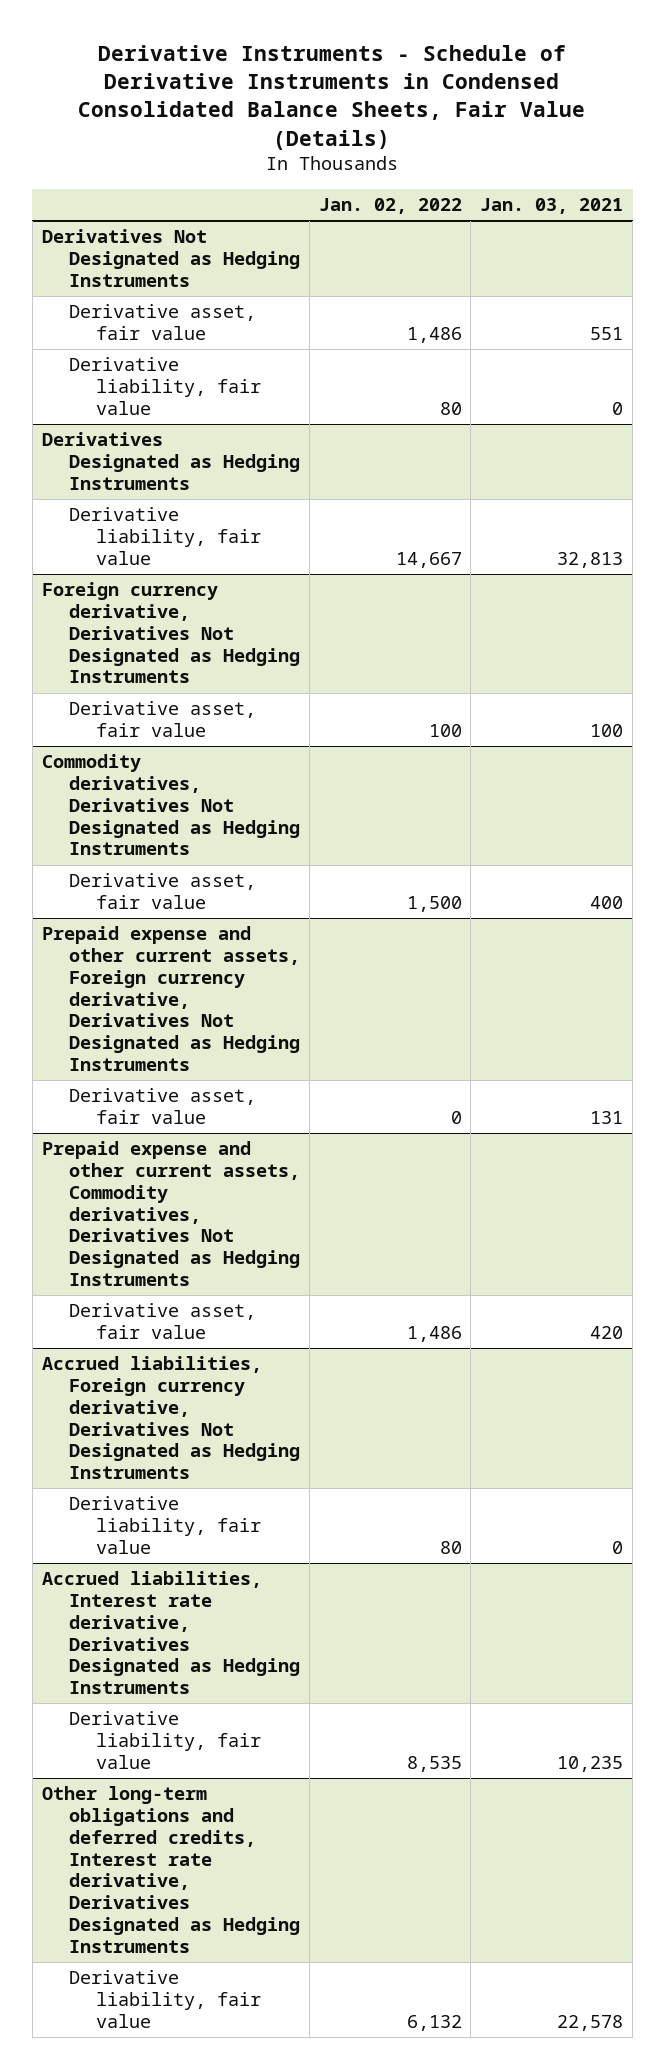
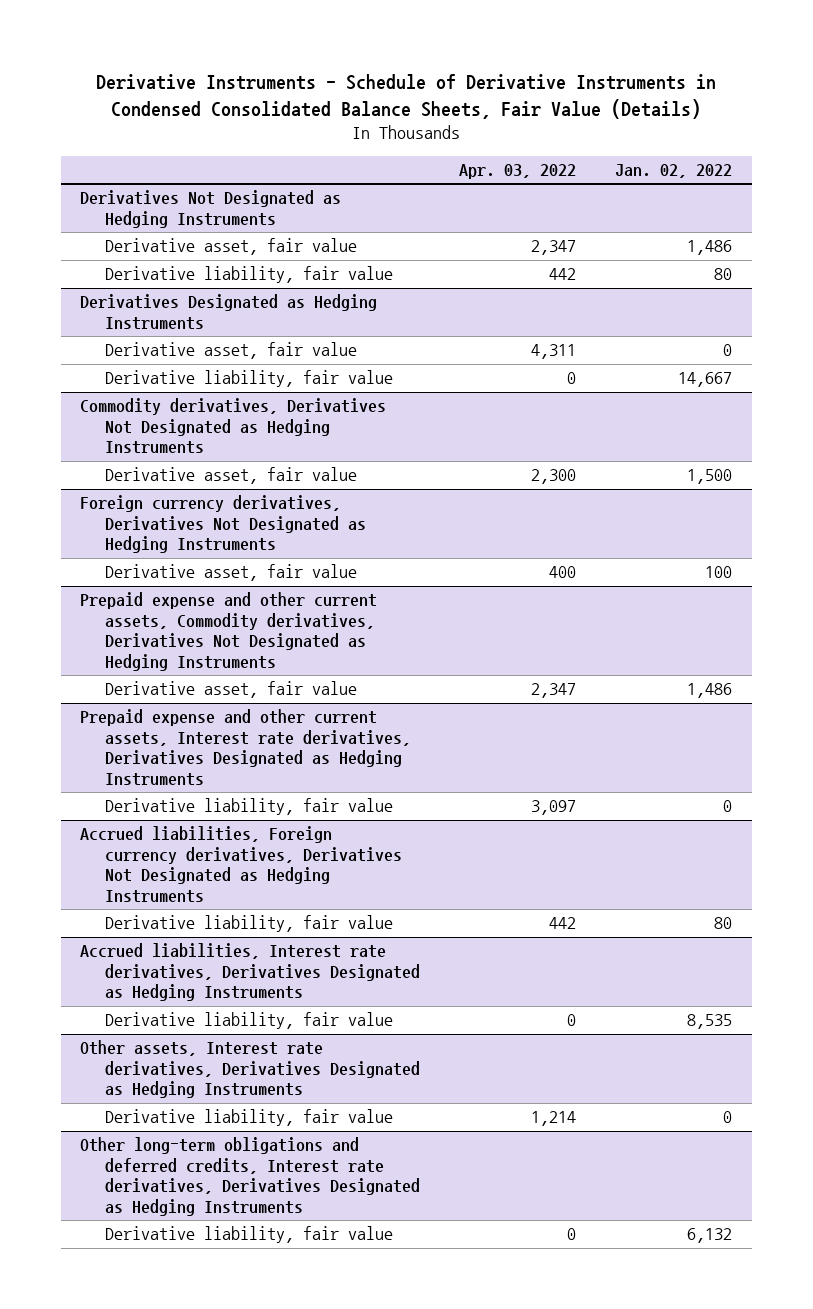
- | Jan. 02, 2022 | Jan. 03, 2021
+ | Apr. 03, 2022 | Jan. 02, 2022
@ Derivatives Designated as Hedging Instruments
+ Derivative asset, fair value | 4,311 | 0
- Foreign currency derivative, Derivatives Not Designated as Hedging Instruments
- Derivative asset, fair value | 100 | 100
- Prepaid expense and other current assets, Foreign currency derivative, Derivatives Not Designated as Hedging Instruments
- Derivative asset, fair value | 0 | 131
+ Foreign currency derivatives, Derivatives Not Designated as Hedging Instruments
+ Derivative asset, fair value | 400 | 100
- Accrued liabilities, Foreign currency derivative, Derivatives Not Designated as Hedging Instruments
+ Prepaid expense and other current assets, Interest rate derivatives, Derivatives Designated as Hedging Instruments
+ Derivative liability, fair value | 3,097 | 0
+ Accrued liabilities, Foreign currency derivatives, Derivatives Not Designated as Hedging Instruments
- Accrued liabilities, Interest rate derivative, Derivatives Designated as Hedging Instruments
+ Accrued liabilities, Interest rate derivatives, Derivatives Designated as Hedging Instruments
- Other long-term obligations and deferred credits, Interest rate derivative, Derivatives Designated as Hedging Instruments
+ Other assets, Interest rate derivatives, Derivatives Designated as Hedging Instruments
+ Derivative liability, fair value | 1,214 | 0
+ Other long-term obligations and deferred credits, Interest rate derivatives, Derivatives Designated as Hedging Instruments

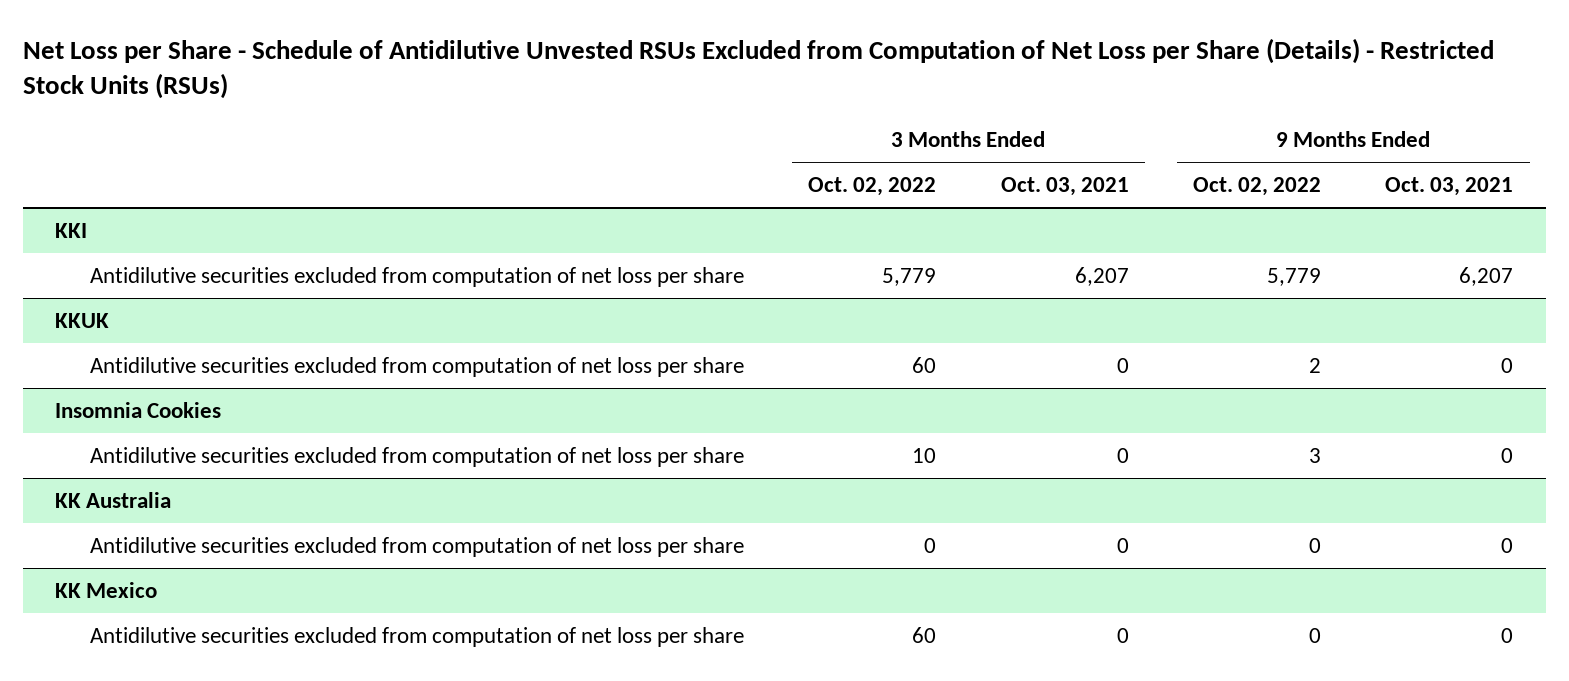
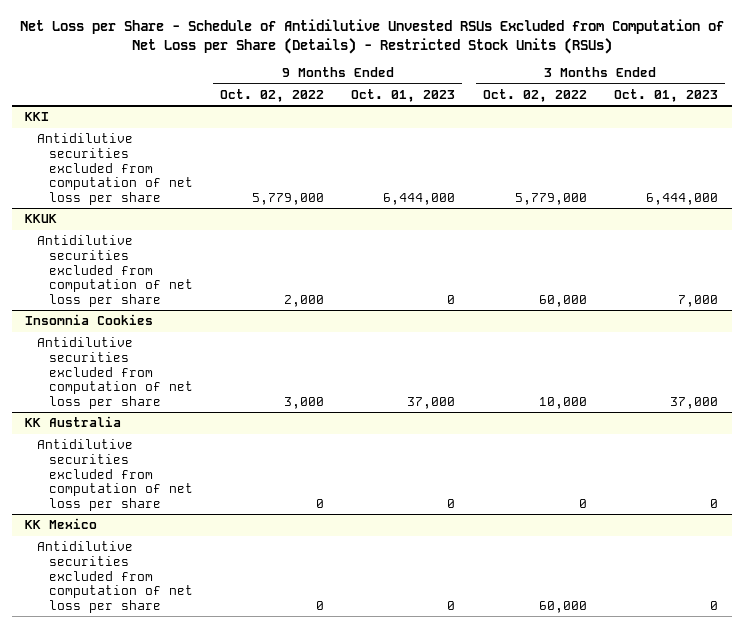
- | 3 Months Ended Oct. 02, 2022 | 3 Months Ended Oct. 03, 2021 | 9 Months Ended Oct. 02, 2022 | 9 Months Ended Oct. 03, 2021
+ | 9 Months Ended Oct. 02, 2022 | 9 Months Ended Oct. 01, 2023 | 3 Months Ended Oct. 02, 2022 | 3 Months Ended Oct. 01, 2023
@ KKI
- Antidilutive securities excluded from computation of net loss per share | 5,779 | 6,207 | 5,779 | 6,207
+ Antidilutive securities excluded from computation of net loss per share | 5,779,000 | 6,444,000 | 5,779,000 | 6,444,000
@ KKUK
- Antidilutive securities excluded from computation of net loss per share | 60 | 0 | 2 | 0
+ Antidilutive securities excluded from computation of net loss per share | 2,000 | 0 | 60,000 | 7,000
@ Insomnia Cookies
- Antidilutive securities excluded from computation of net loss per share | 10 | 0 | 3 | 0
+ Antidilutive securities excluded from computation of net loss per share | 3,000 | 37,000 | 10,000 | 37,000
@ KK Mexico
- Antidilutive securities excluded from computation of net loss per share | 60 | 0 | 0 | 0
+ Antidilutive securities excluded from computation of net loss per share | 0 | 0 | 60,000 | 0

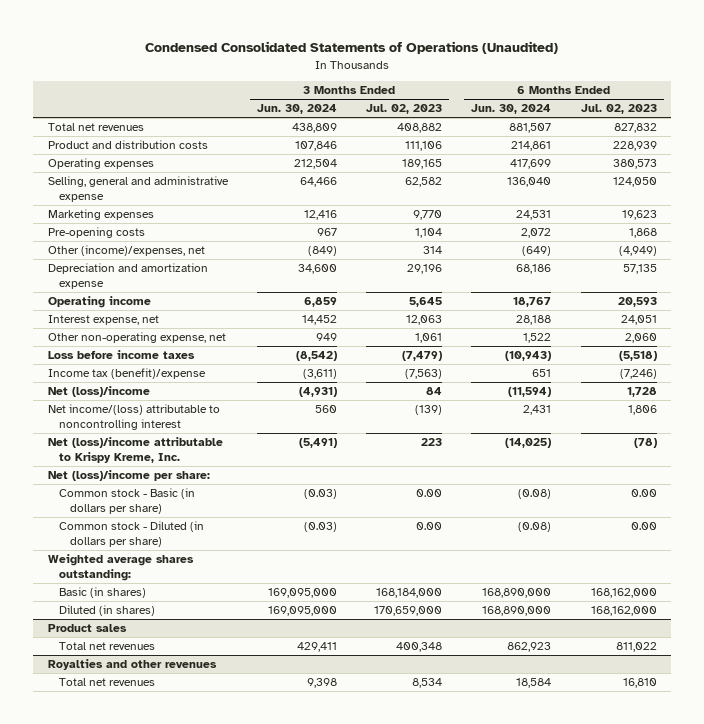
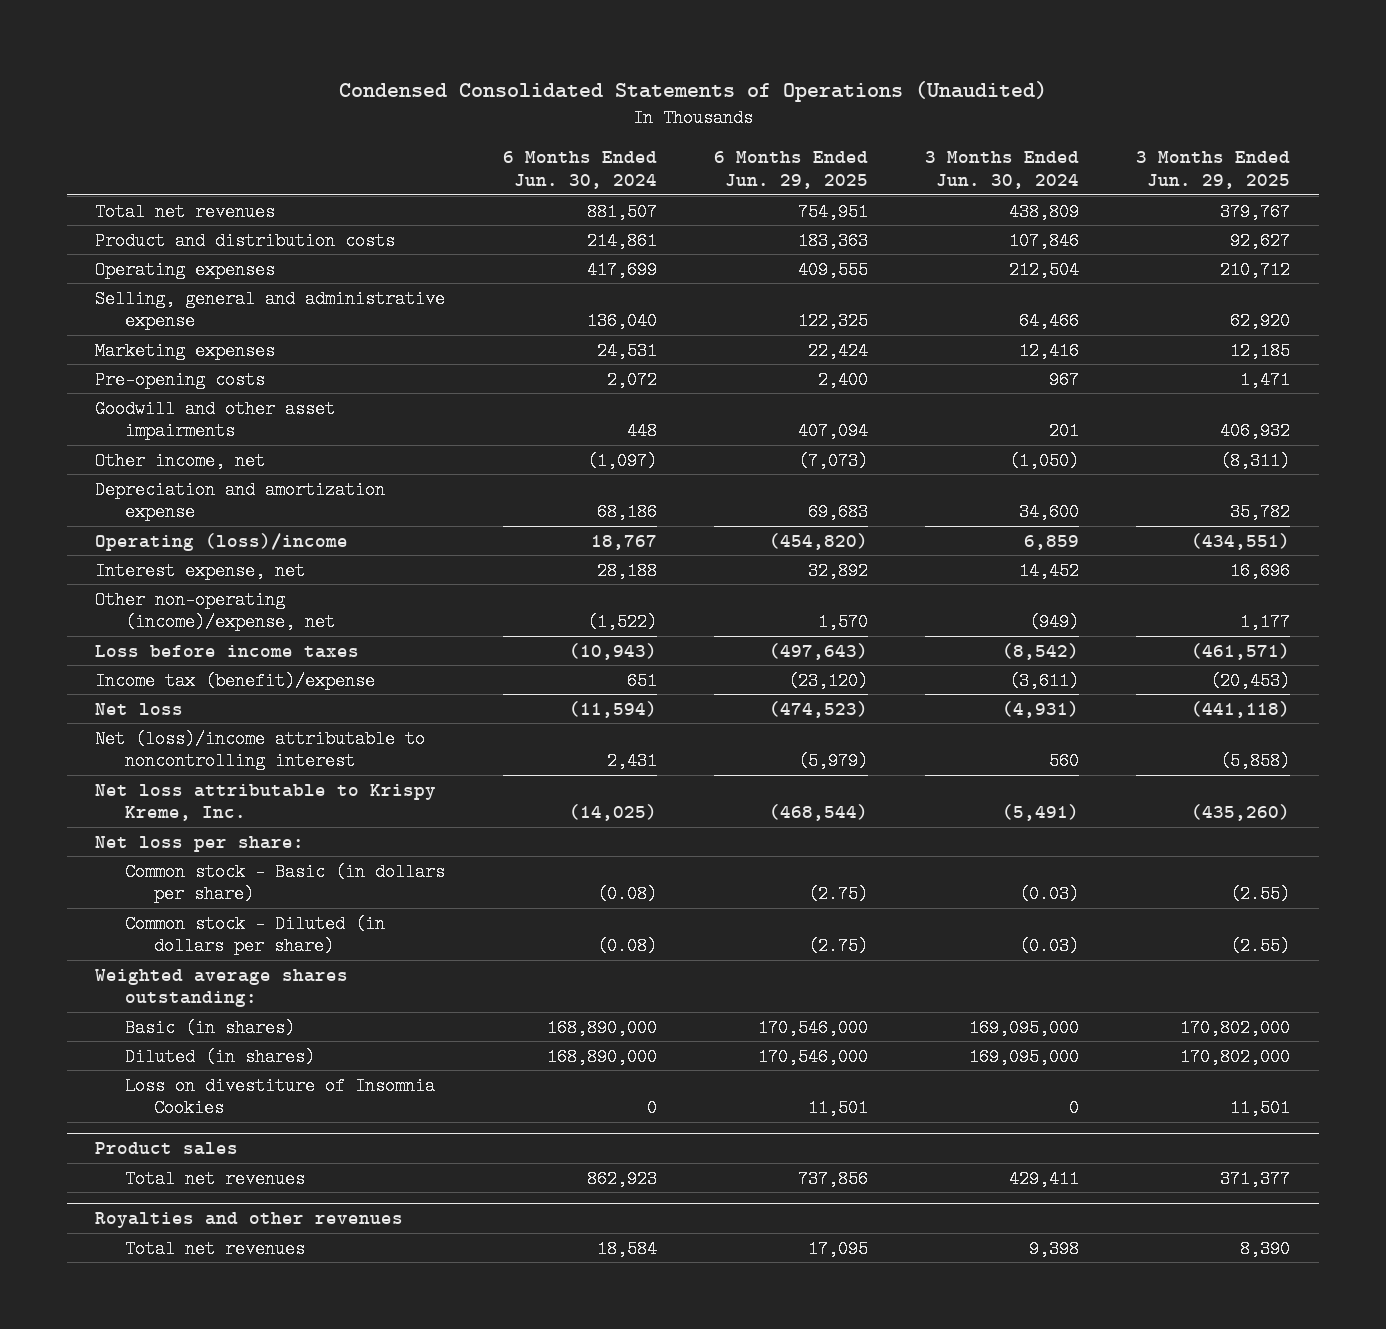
- | 3 Months Ended Jun. 30, 2024 | 3 Months Ended Jul. 02, 2023 | 6 Months Ended Jun. 30, 2024 | 6 Months Ended Jul. 02, 2023
+ | 6 Months Ended Jun. 30, 2024 | 6 Months Ended Jun. 29, 2025 | 3 Months Ended Jun. 30, 2024 | 3 Months Ended Jun. 29, 2025
- Other (income)/expenses, net | (849) | 314 | (649) | (4,949)
+ Goodwill and other asset impairments | 448 | 407,094 | 201 | 406,932
+ Other income, net | (1,097) | (7,073) | (1,050) | (8,311)
- Operating income | 6,859 | 5,645 | 18,767 | 20,593
+ Operating (loss)/income | 18,767 | (454,820) | 6,859 | (434,551)
- Other non-operating expense, net | 949 | 1,061 | 1,522 | 2,060
+ Other non-operating (income)/expense, net | (1,522) | 1,570 | (949) | 1,177
- Net (loss)/income | (4,931) | 84 | (11,594) | 1,728
- Net income/(loss) attributable to noncontrolling interest | 560 | (139) | 2,431 | 1,806
- Net (loss)/income attributable to Krispy Kreme, Inc. | (5,491) | 223 | (14,025) | (78)
- Net (loss)/income per share:
+ Net loss | (11,594) | (474,523) | (4,931) | (441,118)
+ Net (loss)/income attributable to noncontrolling interest | 2,431 | (5,979) | 560 | (5,858)
+ Net loss attributable to Krispy Kreme, Inc. | (14,025) | (468,544) | (5,491) | (435,260)
+ Net loss per share:
+ Loss on divestiture of Insomnia Cookies | 0 | 11,501 | 0 | 11,501

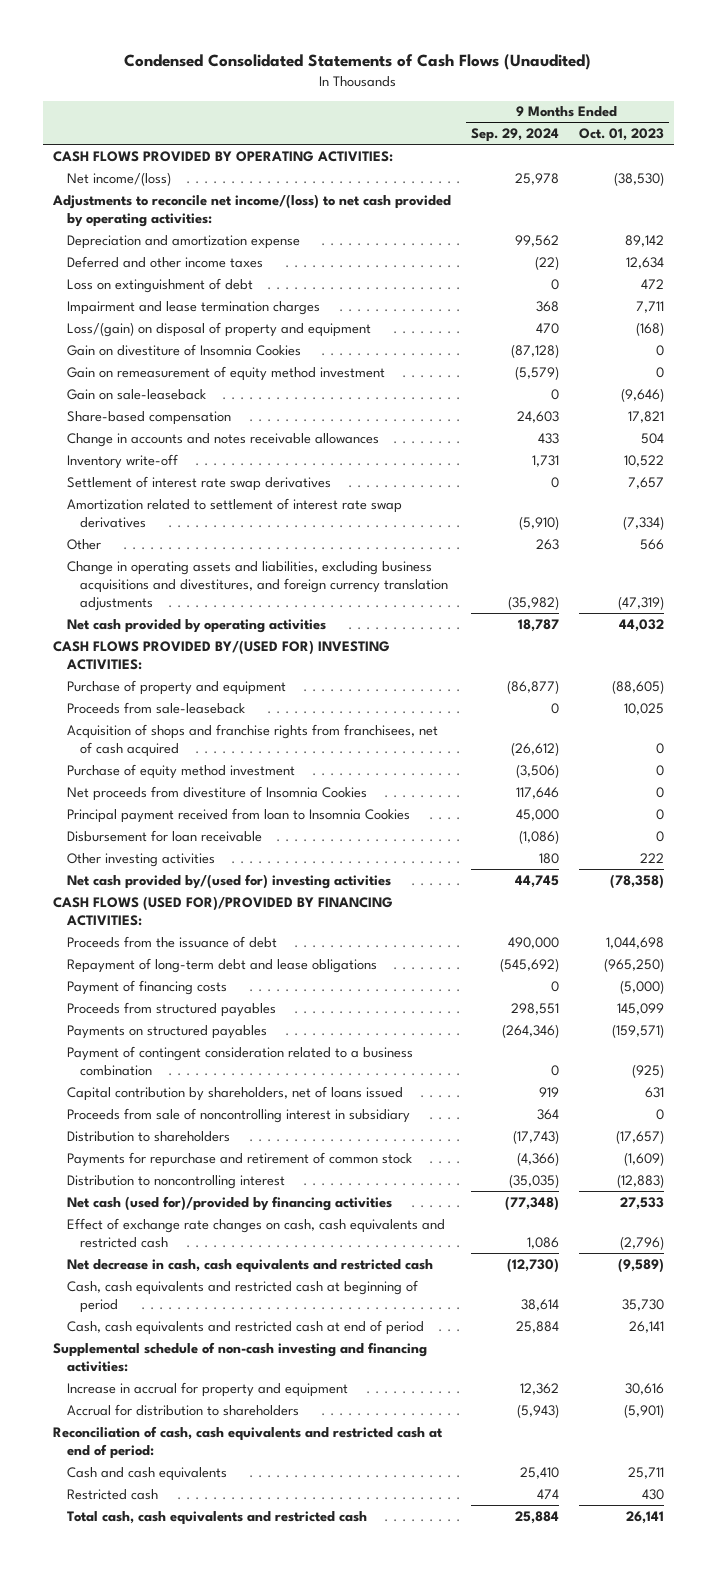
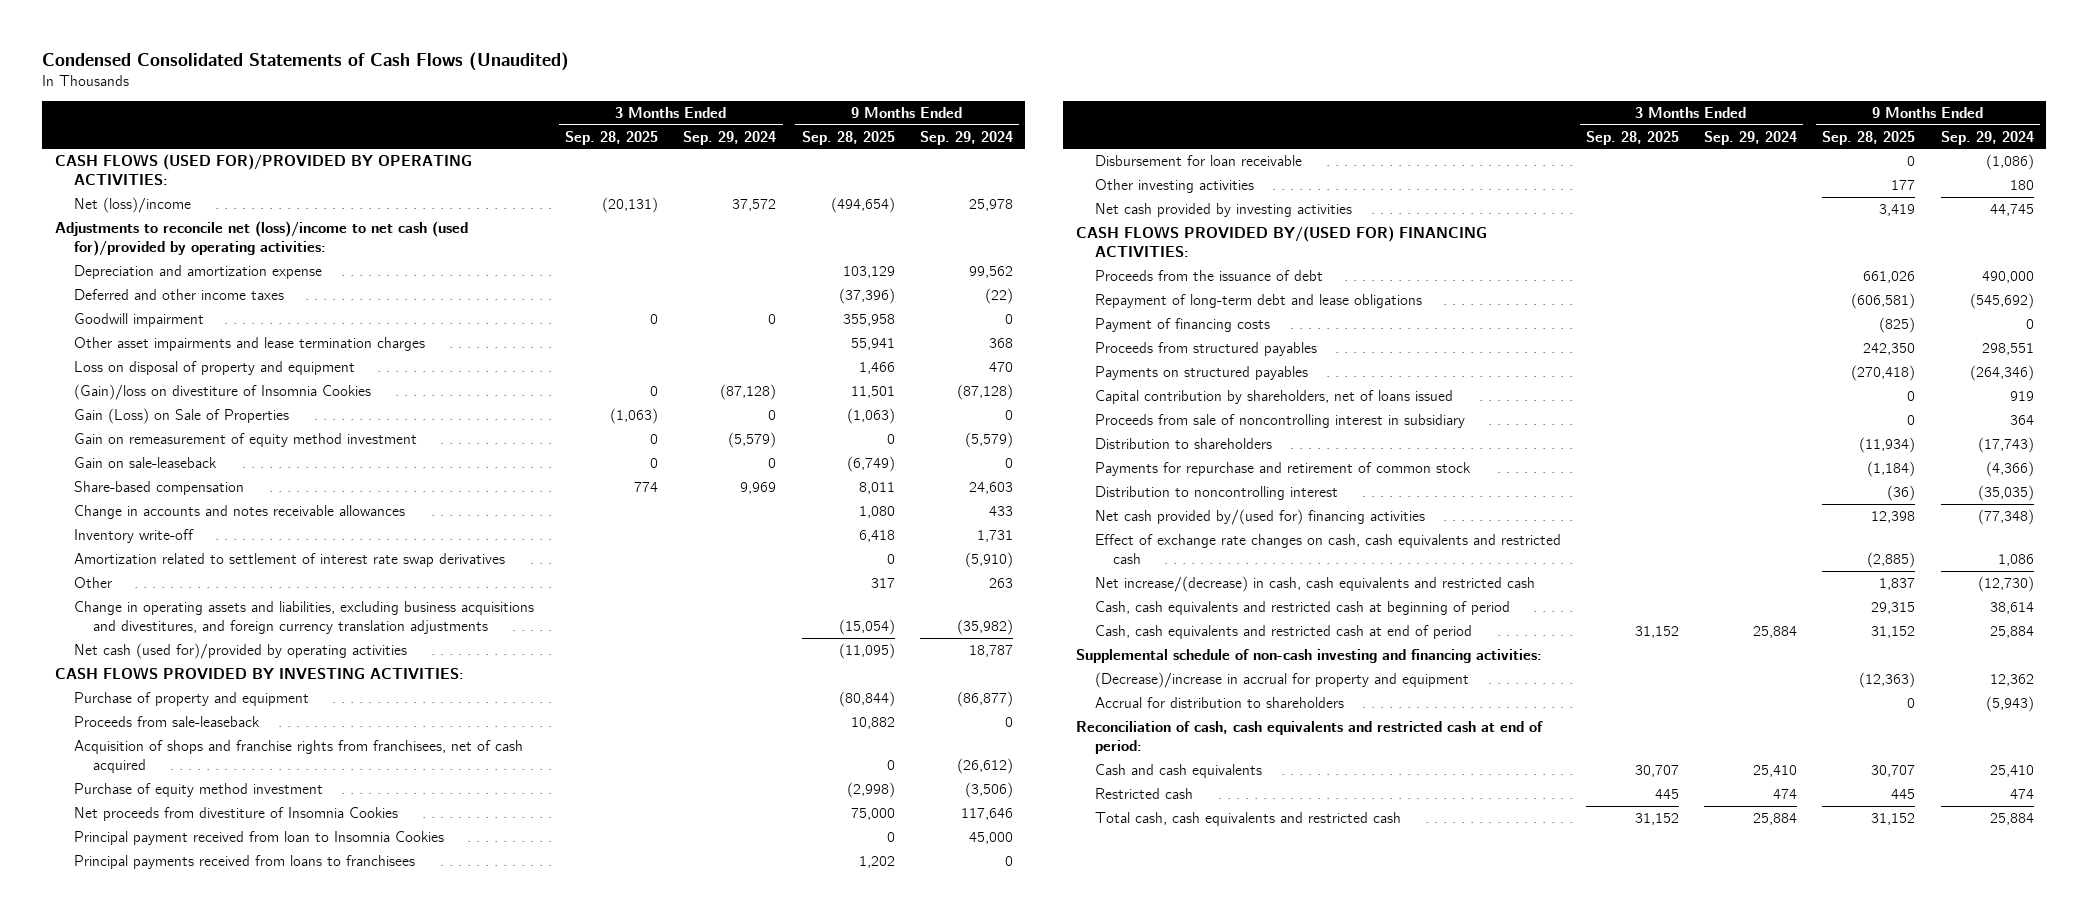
- | 9 Months Ended Sep. 29, 2024 | 9 Months Ended Oct. 01, 2023
+ | 3 Months Ended Sep. 28, 2025 | 3 Months Ended Sep. 29, 2024 | 9 Months Ended Sep. 28, 2025 | 9 Months Ended Sep. 29, 2024
- CASH FLOWS PROVIDED BY OPERATING ACTIVITIES:
- Net income/(loss) | 25,978 | (38,530)
- Adjustments to reconcile net income/(loss) to net cash provided by operating activities:
+ CASH FLOWS (USED FOR)/PROVIDED BY OPERATING ACTIVITIES:
+ Net (loss)/income | (20,131) | 37,572 | (494,654) | 25,978
+ Adjustments to reconcile net (loss)/income to net cash (used for)/provided by operating activities:
- Loss on extinguishment of debt | 0 | 472
- Impairment and lease termination charges | 368 | 7,711
- Loss/(gain) on disposal of property and equipment | 470 | (168)
- Gain on divestiture of Insomnia Cookies | (87,128) | 0
+ Goodwill impairment | 0 | 0 | 355,958 | 0
+ Other asset impairments and lease termination charges | | | 55,941 | 368
+ Loss on disposal of property and equipment | | | 1,466 | 470
+ (Gain)/loss on divestiture of Insomnia Cookies | 0 | (87,128) | 11,501 | (87,128)
+ Gain (Loss) on Sale of Properties | (1,063) | 0 | (1,063) | 0
- Settlement of interest rate swap derivatives | 0 | 7,657
- Net cash provided by operating activities | 18,787 | 44,032
- CASH FLOWS PROVIDED BY/(USED FOR) INVESTING ACTIVITIES:
+ Net cash (used for)/provided by operating activities | | | (11,095) | 18,787
+ CASH FLOWS PROVIDED BY INVESTING ACTIVITIES:
+ Principal payments received from loans to franchisees | | | 1,202 | 0
- Net cash provided by/(used for) investing activities | 44,745 | (78,358)
- CASH FLOWS (USED FOR)/PROVIDED BY FINANCING ACTIVITIES:
+ Net cash provided by investing activities | | | 3,419 | 44,745
+ CASH FLOWS PROVIDED BY/(USED FOR) FINANCING ACTIVITIES:
- Payment of contingent consideration related to a business combination | 0 | (925)
- Net cash (used for)/provided by financing activities | (77,348) | 27,533
+ Net cash provided by/(used for) financing activities | | | 12,398 | (77,348)
- Net decrease in cash, cash equivalents and restricted cash | (12,730) | (9,589)
+ Net increase/(decrease) in cash, cash equivalents and restricted cash | | | 1,837 | (12,730)
- Increase in accrual for property and equipment | 12,362 | 30,616
+ (Decrease)/increase in accrual for property and equipment | | | (12,363) | 12,362

